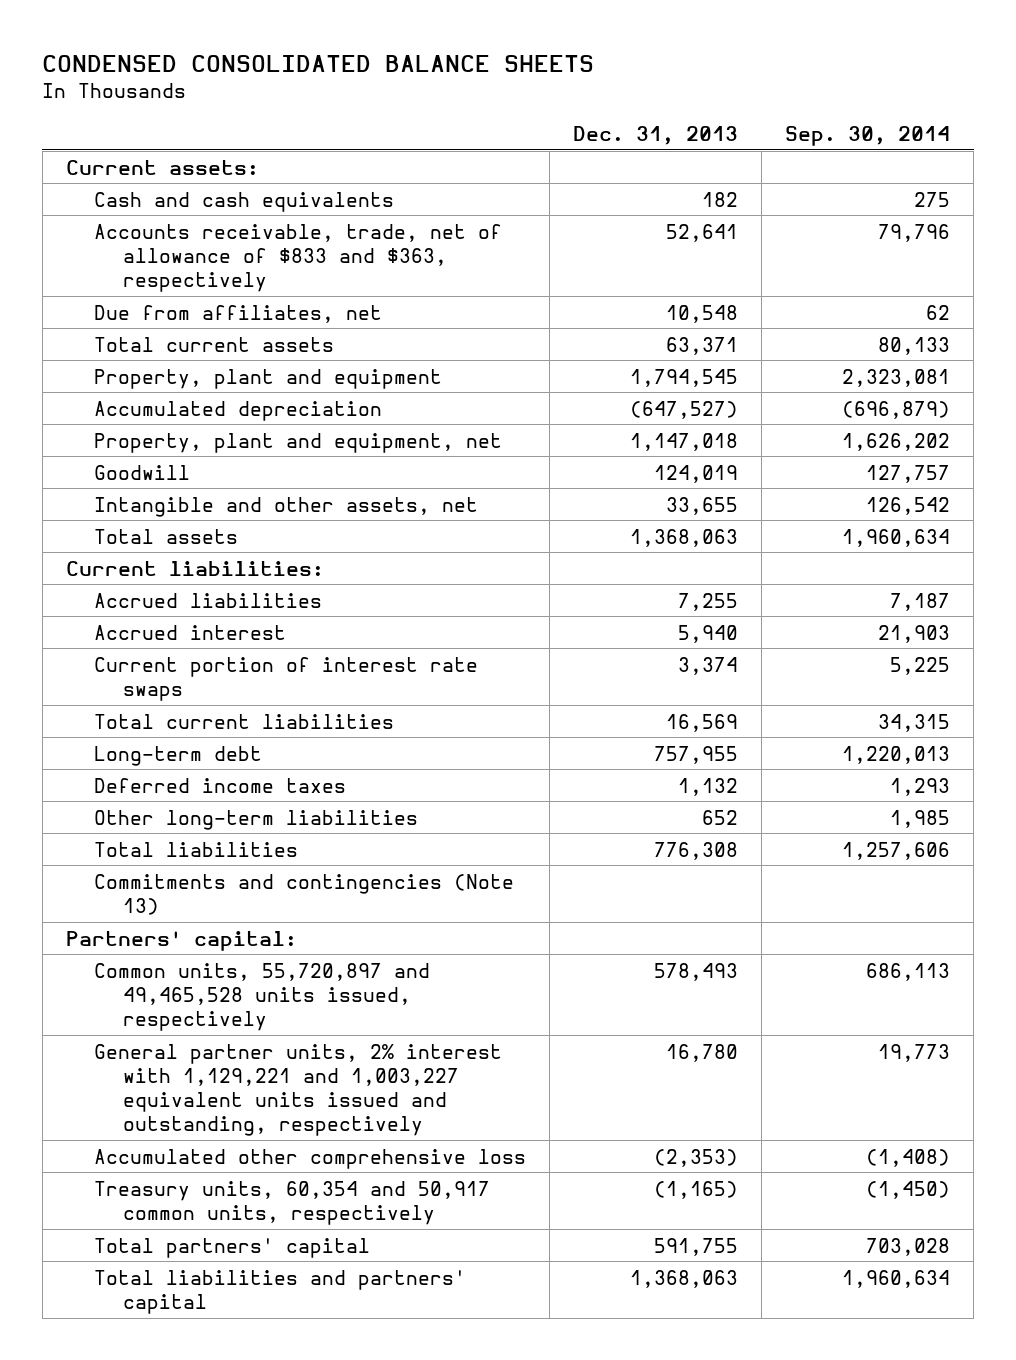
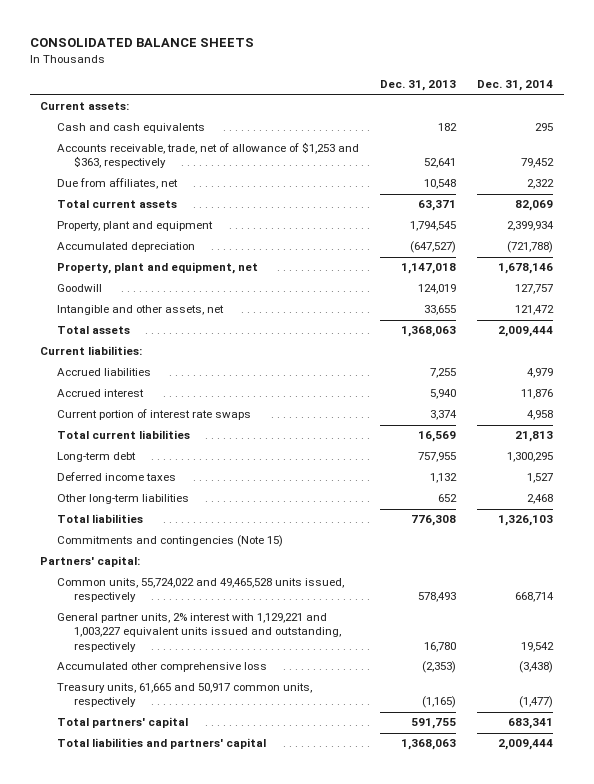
- CONDENSED CONSOLIDATED BALANCE SHEETS
+ CONSOLIDATED BALANCE SHEETS
- | Dec. 31, 2013 | Sep. 30, 2014
+ | Dec. 31, 2013 | Dec. 31, 2014
- Accounts receivable, trade, net of allowance of $833 and $363, respectively | 52,641 | 79,796
+ Accounts receivable, trade, net of allowance of $1,253 and $363, respectively | 52,641 | 79,452
- Commitments and contingencies (Note 13)
+ Commitments and contingencies (Note 15)
- Common units, 55,720,897 and 49,465,528 units issued, respectively | 578,493 | 686,113
+ Common units, 55,724,022 and 49,465,528 units issued, respectively | 578,493 | 668,714
- Treasury units, 60,354 and 50,917 common units, respectively | (1,165) | (1,450)
+ Treasury units, 61,665 and 50,917 common units, respectively | (1,165) | (1,477)

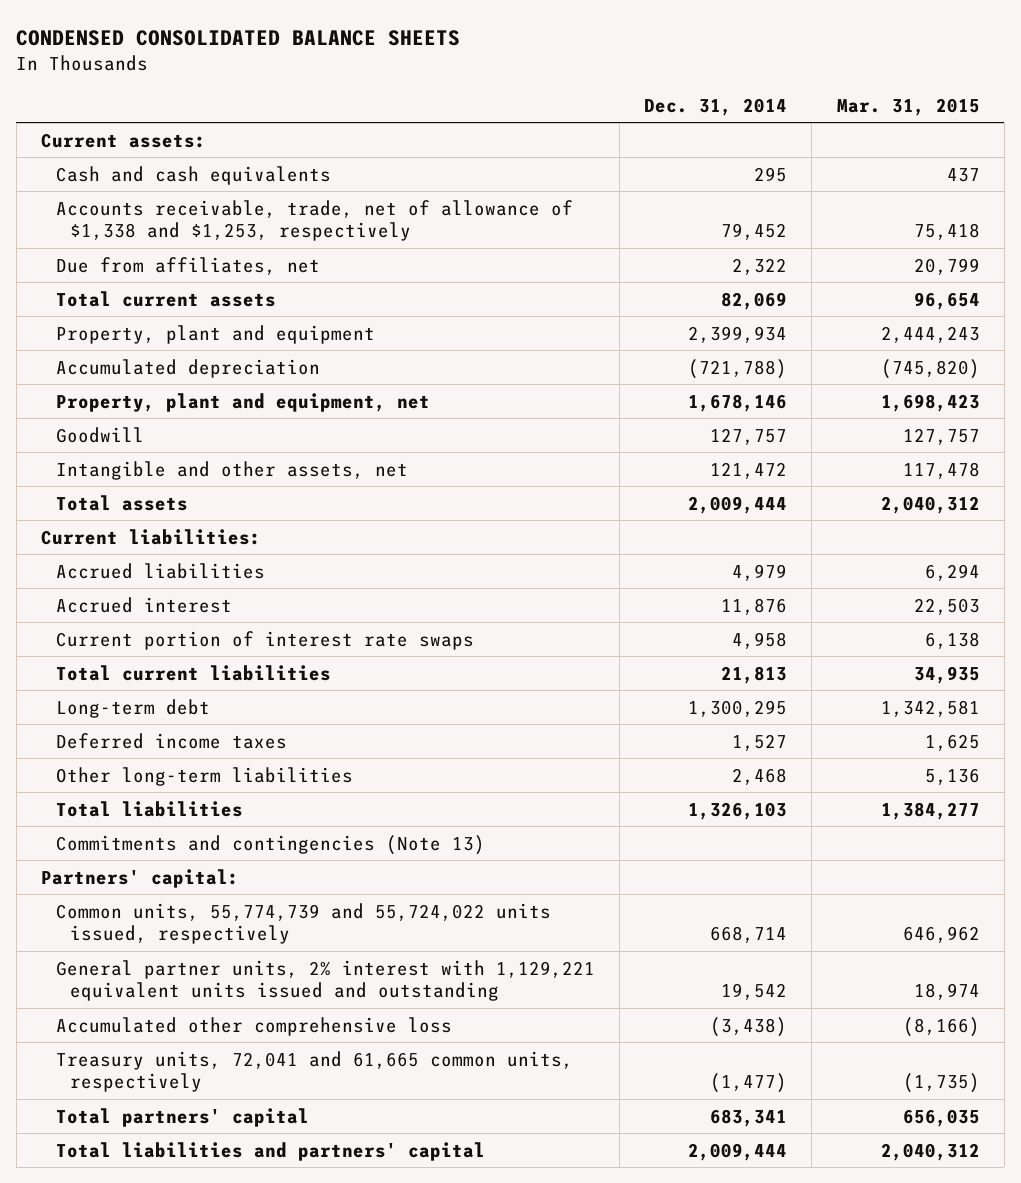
- CONSOLIDATED BALANCE SHEETS
+ CONDENSED CONSOLIDATED BALANCE SHEETS
- | Dec. 31, 2013 | Dec. 31, 2014
+ | Dec. 31, 2014 | Mar. 31, 2015
- Accounts receivable, trade, net of allowance of $1,253 and $363, respectively | 52,641 | 79,452
+ Accounts receivable, trade, net of allowance of $1,338 and $1,253, respectively | 79,452 | 75,418
- Commitments and contingencies (Note 15)
+ Commitments and contingencies (Note 13)
- Common units, 55,724,022 and 49,465,528 units issued, respectively | 578,493 | 668,714
- General partner units, 2% interest with 1,129,221 and 1,003,227 equivalent units issued and outstanding, respectively | 16,780 | 19,542
+ Common units, 55,774,739 and 55,724,022 units issued, respectively | 668,714 | 646,962
+ General partner units, 2% interest with 1,129,221 equivalent units issued and outstanding | 19,542 | 18,974
- Treasury units, 61,665 and 50,917 common units, respectively | (1,165) | (1,477)
+ Treasury units, 72,041 and 61,665 common units, respectively | (1,477) | (1,735)

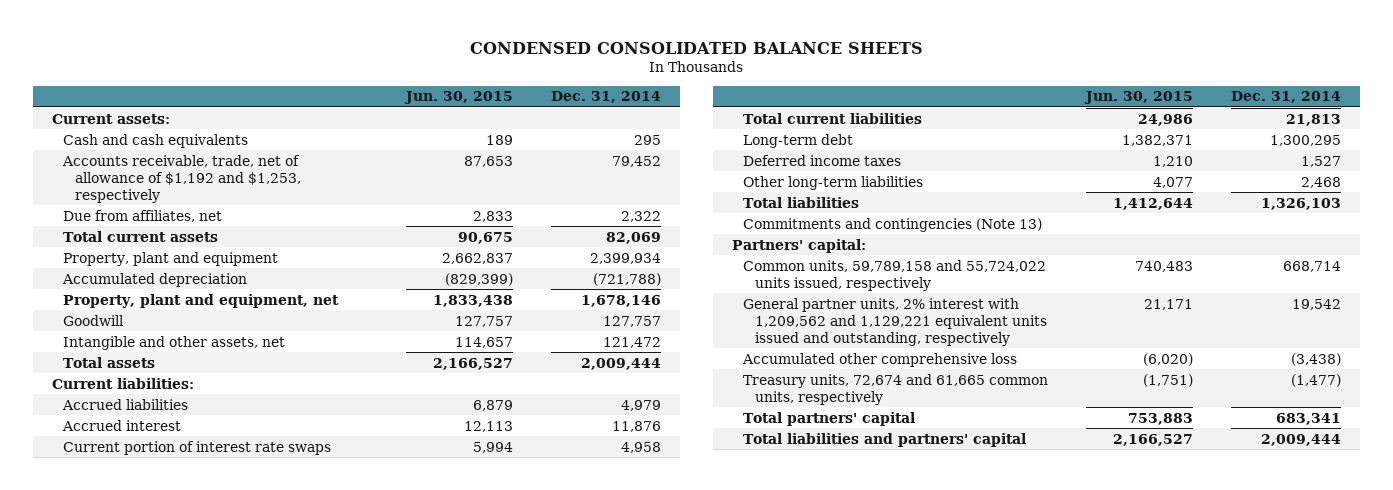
- | Dec. 31, 2014 | Mar. 31, 2015
+ | Jun. 30, 2015 | Dec. 31, 2014
- Accounts receivable, trade, net of allowance of $1,338 and $1,253, respectively | 79,452 | 75,418
+ Accounts receivable, trade, net of allowance of $1,192 and $1,253, respectively | 87,653 | 79,452
- Common units, 55,774,739 and 55,724,022 units issued, respectively | 668,714 | 646,962
- General partner units, 2% interest with 1,129,221 equivalent units issued and outstanding | 19,542 | 18,974
+ Common units, 59,789,158 and 55,724,022 units issued, respectively | 740,483 | 668,714
+ General partner units, 2% interest with 1,209,562 and 1,129,221 equivalent units issued and outstanding, respectively | 21,171 | 19,542
- Treasury units, 72,041 and 61,665 common units, respectively | (1,477) | (1,735)
+ Treasury units, 72,674 and 61,665 common units, respectively | (1,751) | (1,477)

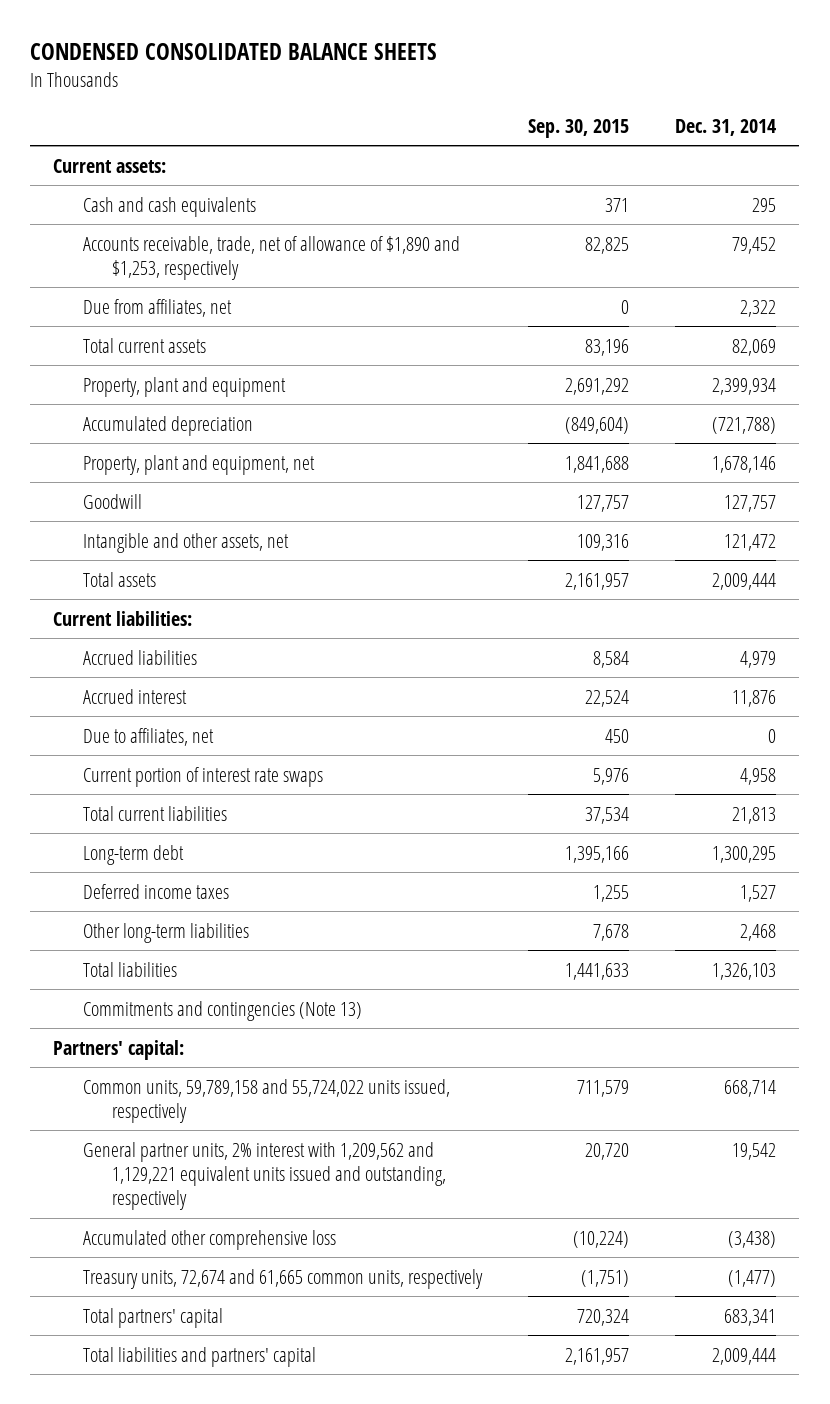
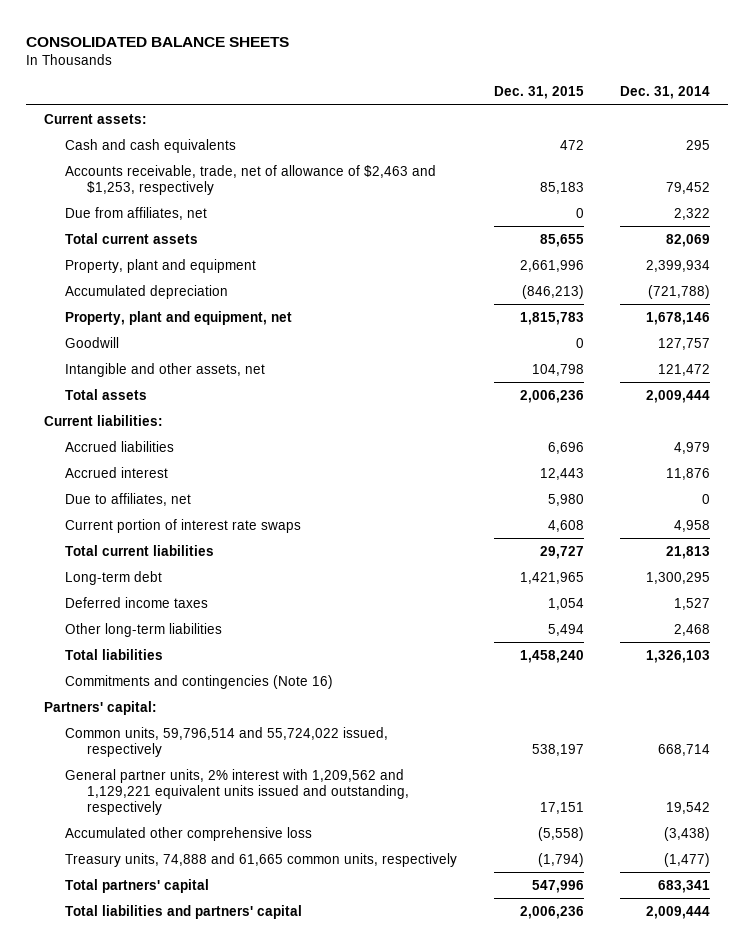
- CONDENSED CONSOLIDATED BALANCE SHEETS
+ CONSOLIDATED BALANCE SHEETS
- | Sep. 30, 2015 | Dec. 31, 2014
+ | Dec. 31, 2015 | Dec. 31, 2014
- Accounts receivable, trade, net of allowance of $1,890 and $1,253, respectively | 82,825 | 79,452
+ Accounts receivable, trade, net of allowance of $2,463 and $1,253, respectively | 85,183 | 79,452
- Commitments and contingencies (Note 13)
+ Commitments and contingencies (Note 16)
- Common units, 59,789,158 and 55,724,022 units issued, respectively | 711,579 | 668,714
+ Common units, 59,796,514 and 55,724,022 issued, respectively | 538,197 | 668,714
- Treasury units, 72,674 and 61,665 common units, respectively | (1,751) | (1,477)
+ Treasury units, 74,888 and 61,665 common units, respectively | (1,794) | (1,477)

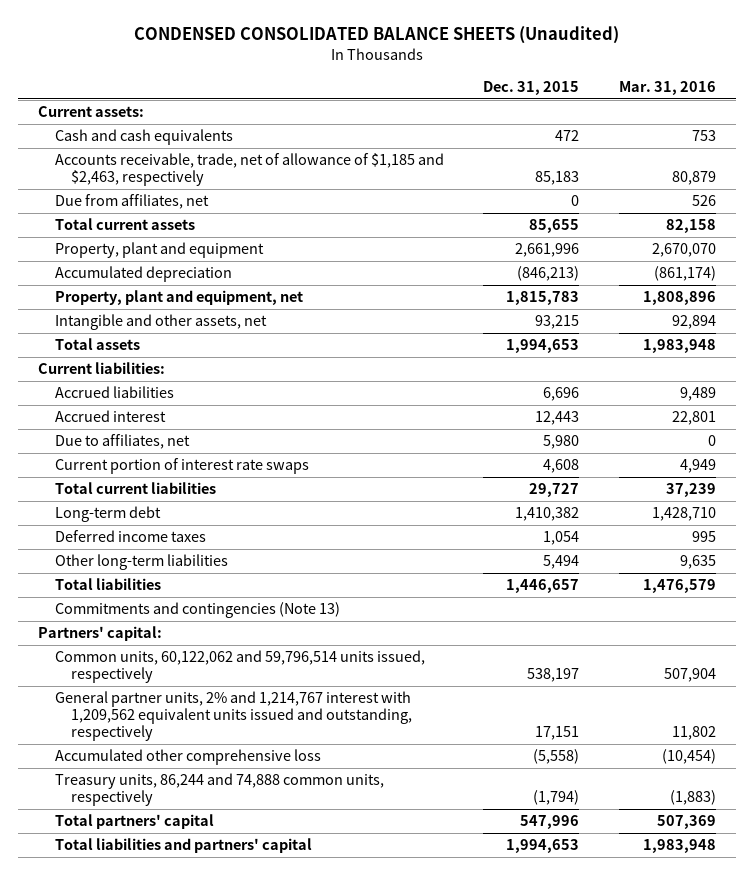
- CONSOLIDATED BALANCE SHEETS
+ CONDENSED CONSOLIDATED BALANCE SHEETS (Unaudited)
- | Dec. 31, 2015 | Dec. 31, 2014
+ | Dec. 31, 2015 | Mar. 31, 2016
- Accounts receivable, trade, net of allowance of $2,463 and $1,253, respectively | 85,183 | 79,452
+ Accounts receivable, trade, net of allowance of $1,185 and $2,463, respectively | 85,183 | 80,879
- Goodwill | 0 | 127,757
- Intangible and other assets, net | 104,798 | 121,472
- Total assets | 2,006,236 | 2,009,444
+ Intangible and other assets, net | 93,215 | 92,894
+ Total assets | 1,994,653 | 1,983,948
- Long-term debt | 1,421,965 | 1,300,295
+ Long-term debt | 1,410,382 | 1,428,710
- Total liabilities | 1,458,240 | 1,326,103
- Commitments and contingencies (Note 16)
+ Total liabilities | 1,446,657 | 1,476,579
+ Commitments and contingencies (Note 13)
- Common units, 59,796,514 and 55,724,022 issued, respectively | 538,197 | 668,714
- General partner units, 2% interest with 1,209,562 and 1,129,221 equivalent units issued and outstanding, respectively | 17,151 | 19,542
+ Common units, 60,122,062 and 59,796,514 units issued, respectively | 538,197 | 507,904
+ General partner units, 2% and 1,214,767 interest with 1,209,562 equivalent units issued and outstanding, respectively | 17,151 | 11,802
- Treasury units, 74,888 and 61,665 common units, respectively | (1,794) | (1,477)
+ Treasury units, 86,244 and 74,888 common units, respectively | (1,794) | (1,883)
- Total liabilities and partners' capital | 2,006,236 | 2,009,444
+ Total liabilities and partners' capital | 1,994,653 | 1,983,948

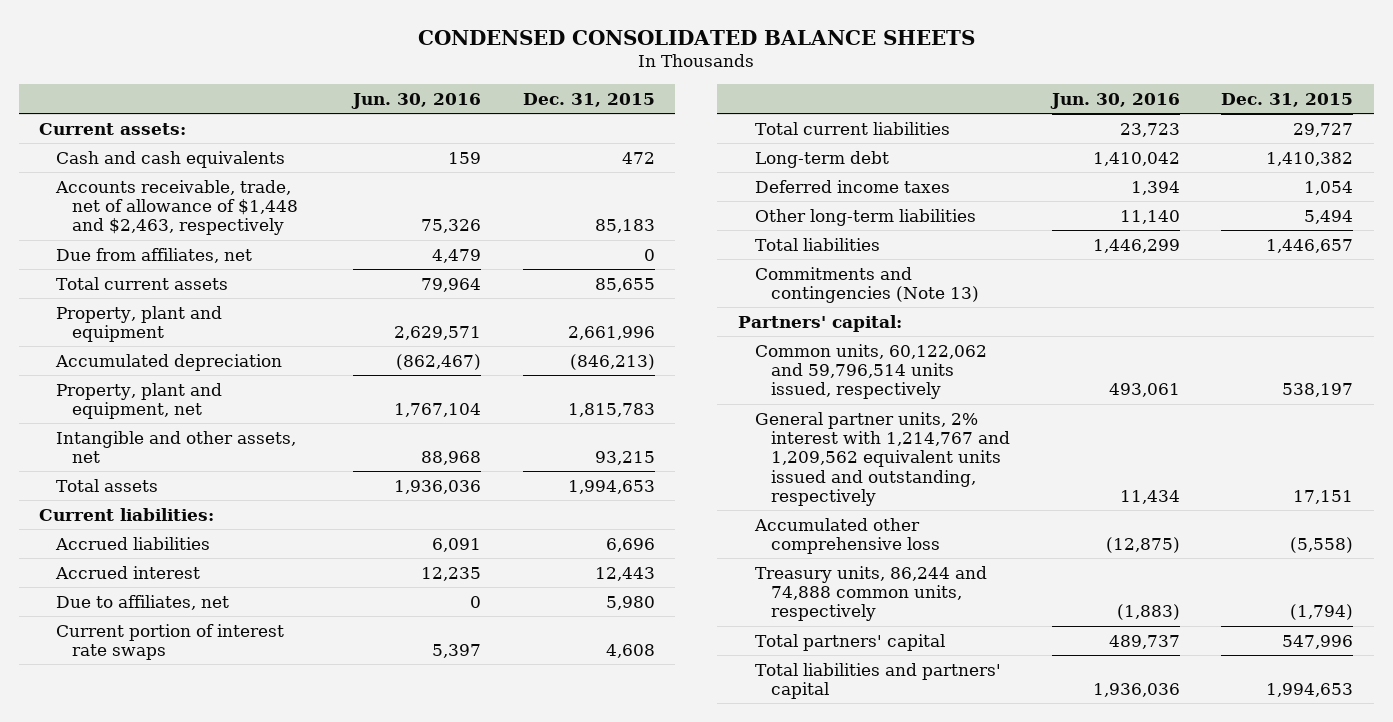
- CONDENSED CONSOLIDATED BALANCE SHEETS (Unaudited)
+ CONDENSED CONSOLIDATED BALANCE SHEETS
- | Dec. 31, 2015 | Mar. 31, 2016
+ | Jun. 30, 2016 | Dec. 31, 2015
- Accounts receivable, trade, net of allowance of $1,185 and $2,463, respectively | 85,183 | 80,879
+ Accounts receivable, trade, net of allowance of $1,448 and $2,463, respectively | 75,326 | 85,183
- General partner units, 2% and 1,214,767 interest with 1,209,562 equivalent units issued and outstanding, respectively | 17,151 | 11,802
+ General partner units, 2% interest with 1,214,767 and 1,209,562 equivalent units issued and outstanding, respectively | 11,434 | 17,151

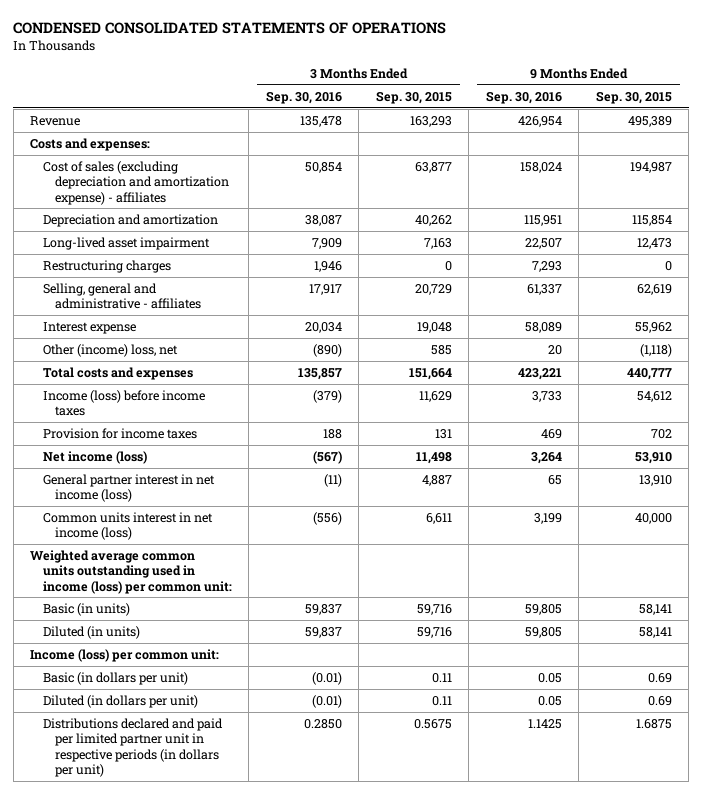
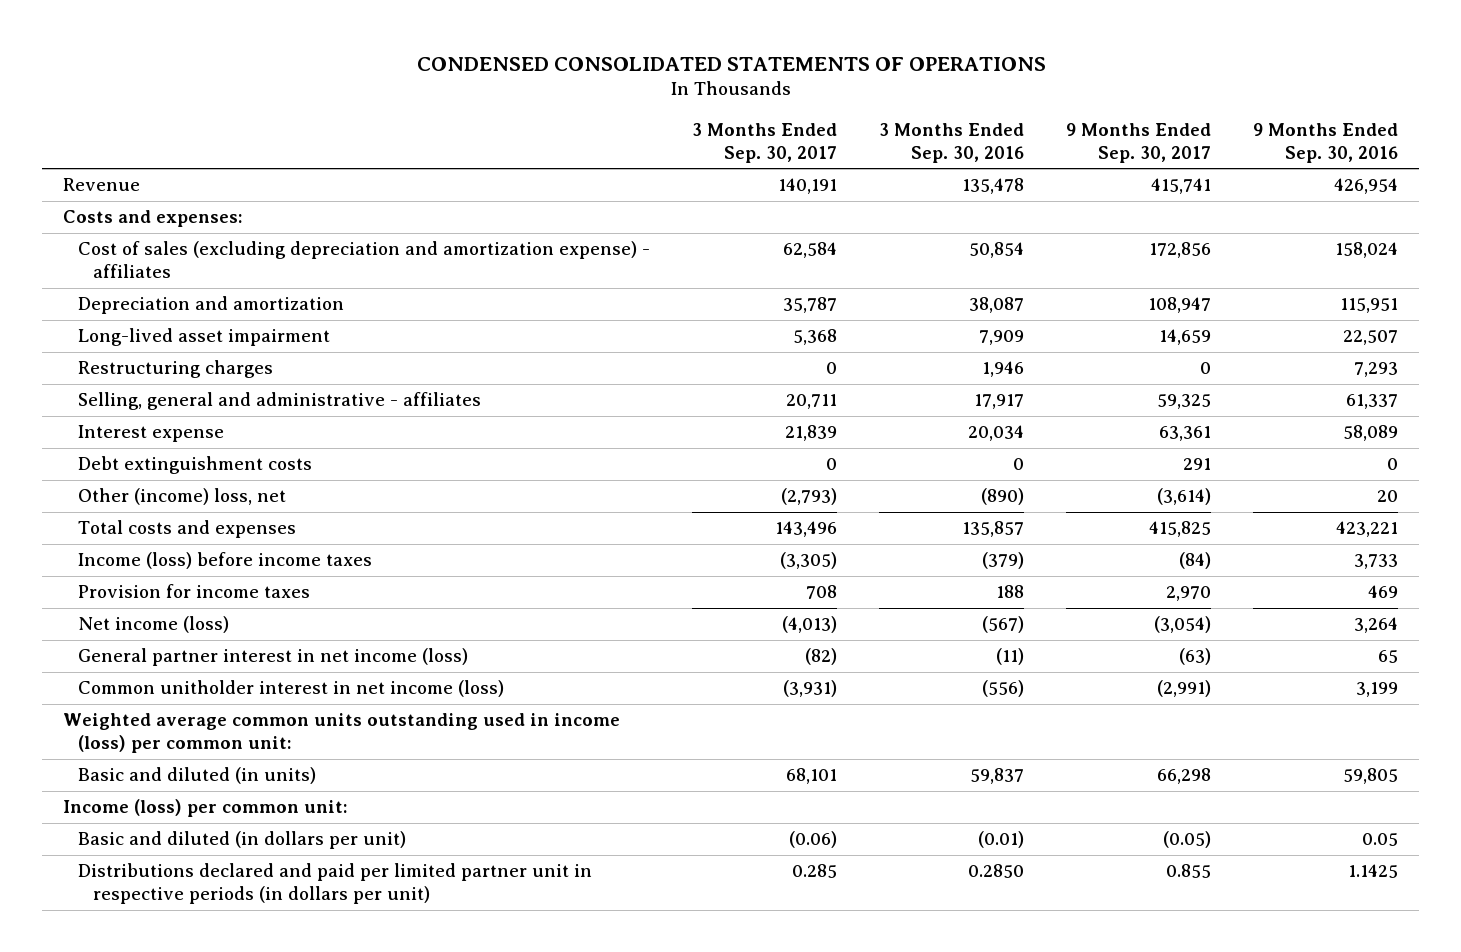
- | 3 Months Ended Sep. 30, 2016 | 3 Months Ended Sep. 30, 2015 | 9 Months Ended Sep. 30, 2016 | 9 Months Ended Sep. 30, 2015
+ | 3 Months Ended Sep. 30, 2017 | 3 Months Ended Sep. 30, 2016 | 9 Months Ended Sep. 30, 2017 | 9 Months Ended Sep. 30, 2016
+ Debt extinguishment costs | 0 | 0 | 291 | 0
- Common units interest in net income (loss) | (556) | 6,611 | 3,199 | 40,000
+ Common unitholder interest in net income (loss) | (3,931) | (556) | (2,991) | 3,199
- Basic (in units) | 59,837 | 59,716 | 59,805 | 58,141
- Diluted (in units) | 59,837 | 59,716 | 59,805 | 58,141
+ Basic and diluted (in units) | 68,101 | 59,837 | 66,298 | 59,805
- Basic (in dollars per unit) | (0.01) | 0.11 | 0.05 | 0.69
- Diluted (in dollars per unit) | (0.01) | 0.11 | 0.05 | 0.69
+ Basic and diluted (in dollars per unit) | (0.06) | (0.01) | (0.05) | 0.05

